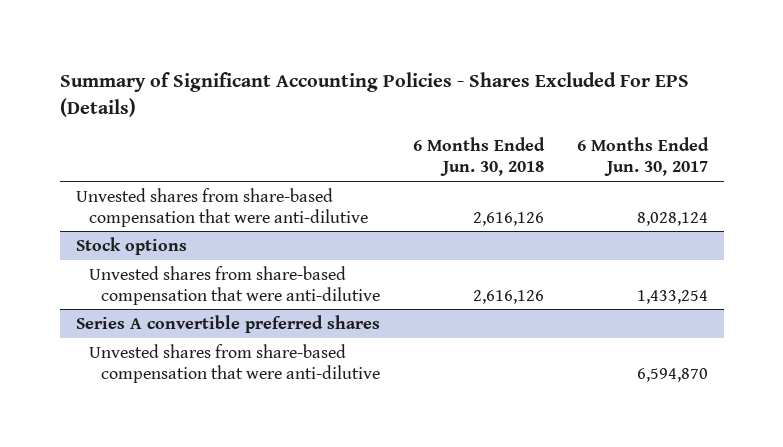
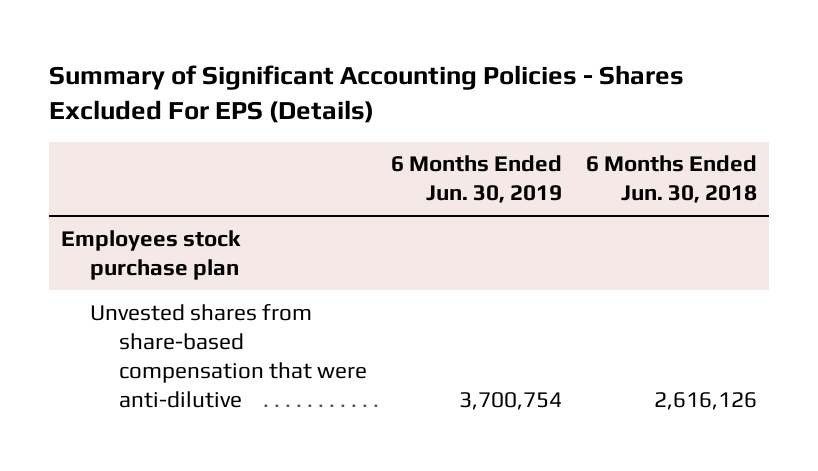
- | 6 Months Ended Jun. 30, 2018 | 6 Months Ended Jun. 30, 2017
+ | 6 Months Ended Jun. 30, 2019 | 6 Months Ended Jun. 30, 2018
- Unvested shares from share-based compensation that were anti-dilutive | 2,616,126 | 8,028,124
- Stock options
+ Employees stock purchase plan
- Series A convertible preferred shares
- Unvested shares from share-based compensation that were anti-dilutive | | 6,594,870

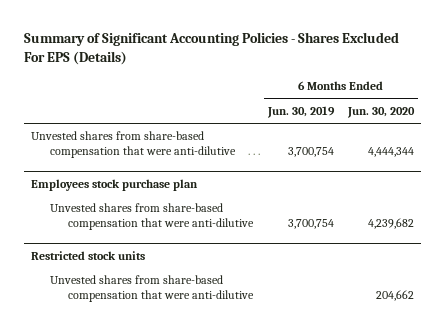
- | 6 Months Ended Jun. 30, 2019 | 6 Months Ended Jun. 30, 2018
+ | 6 Months Ended Jun. 30, 2019 | 6 Months Ended Jun. 30, 2020
+ Unvested shares from share-based compensation that were anti-dilutive | 3,700,754 | 4,444,344
+ Restricted stock units
+ Unvested shares from share-based compensation that were anti-dilutive | | 204,662

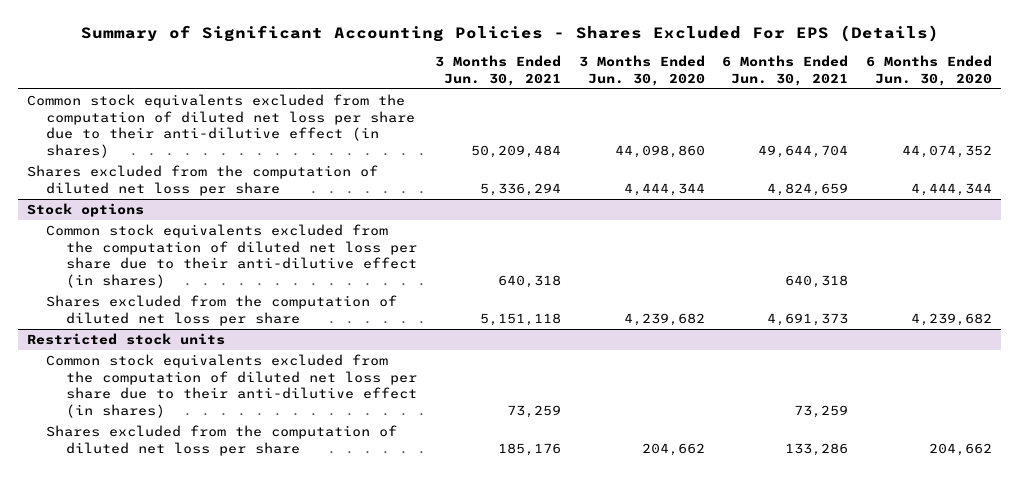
- | 6 Months Ended Jun. 30, 2019 | 6 Months Ended Jun. 30, 2020
+ | 3 Months Ended Jun. 30, 2021 | 3 Months Ended Jun. 30, 2020 | 6 Months Ended Jun. 30, 2021 | 6 Months Ended Jun. 30, 2020
- Unvested shares from share-based compensation that were anti-dilutive | 3,700,754 | 4,444,344
- Employees stock purchase plan
- Unvested shares from share-based compensation that were anti-dilutive | 3,700,754 | 4,239,682
+ Common stock equivalents excluded from the computation of diluted net loss per share due to their anti-dilutive effect (in shares) | 50,209,484 | 44,098,860 | 49,644,704 | 44,074,352
+ Shares excluded from the computation of diluted net loss per share | 5,336,294 | 4,444,344 | 4,824,659 | 4,444,344
+ Stock options
+ Common stock equivalents excluded from the computation of diluted net loss per share due to their anti-dilutive effect (in shares) | 640,318 | | 640,318 |
+ Shares excluded from the computation of diluted net loss per share | 5,151,118 | 4,239,682 | 4,691,373 | 4,239,682
@ Restricted stock units
- Unvested shares from share-based compensation that were anti-dilutive | | 204,662
+ Common stock equivalents excluded from the computation of diluted net loss per share due to their anti-dilutive effect (in shares) | 73,259 | | 73,259 |
+ Shares excluded from the computation of diluted net loss per share | 185,176 | 204,662 | 133,286 | 204,662

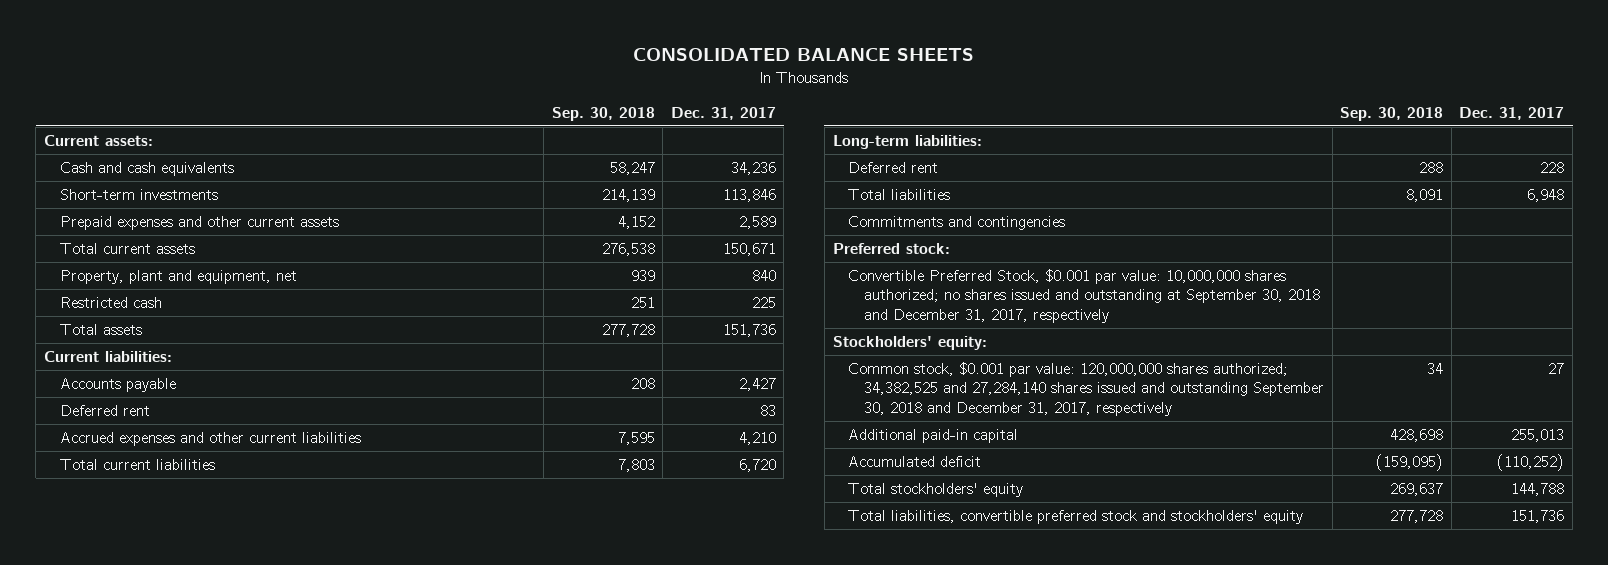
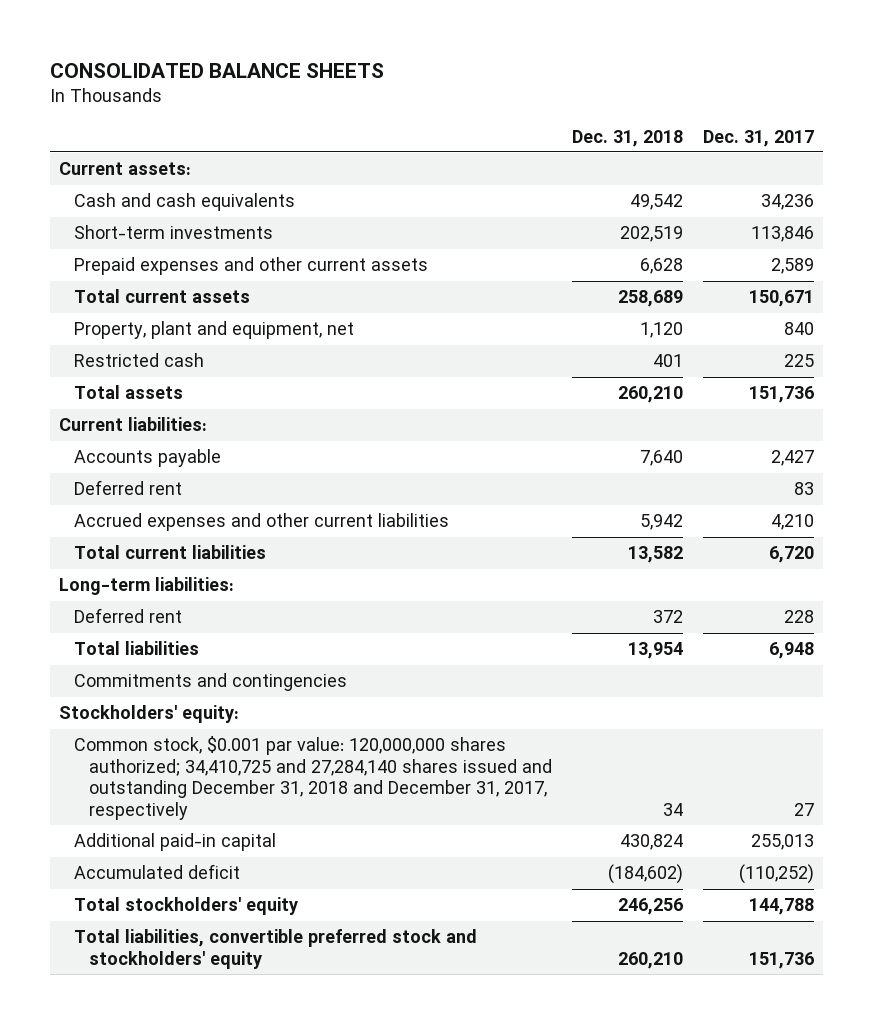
- | Sep. 30, 2018 | Dec. 31, 2017
+ | Dec. 31, 2018 | Dec. 31, 2017
- Preferred stock:
- Convertible Preferred Stock, $0.001 par value: 10,000,000 shares authorized; no shares issued and outstanding at September 30, 2018 and December 31, 2017, respectively
- Common stock, $0.001 par value: 120,000,000 shares authorized; 34,382,525 and 27,284,140 shares issued and outstanding September 30, 2018 and December 31, 2017, respectively | 34 | 27
+ Common stock, $0.001 par value: 120,000,000 shares authorized; 34,410,725 and 27,284,140 shares issued and outstanding December 31, 2018 and December 31, 2017, respectively | 34 | 27

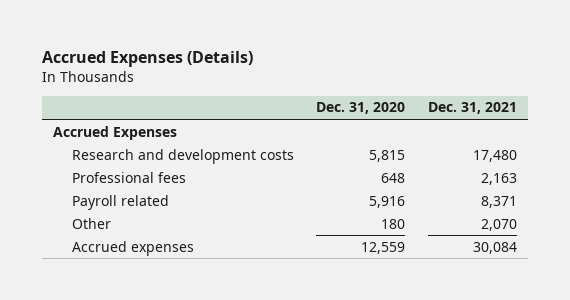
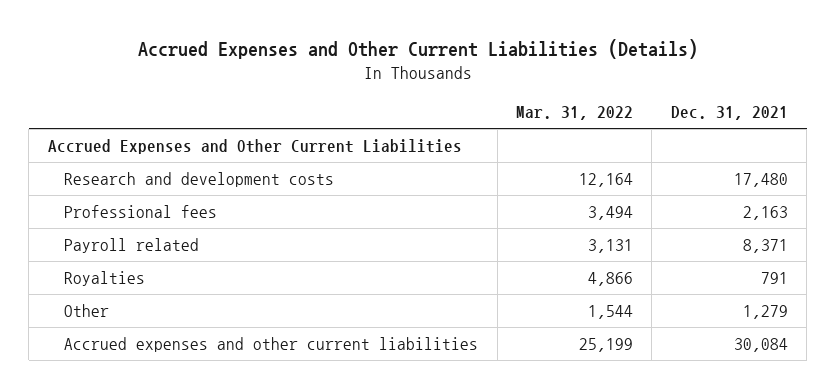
- Accrued Expenses (Details)
+ Accrued Expenses and Other Current Liabilities (Details)
- | Dec. 31, 2020 | Dec. 31, 2021
+ | Mar. 31, 2022 | Dec. 31, 2021
- Accrued Expenses
+ Accrued Expenses and Other Current Liabilities
- Other | 180 | 2,070
- Accrued expenses | 12,559 | 30,084
+ Royalties | 4,866 | 791
+ Other | 1,544 | 1,279
+ Accrued expenses and other current liabilities | 25,199 | 30,084

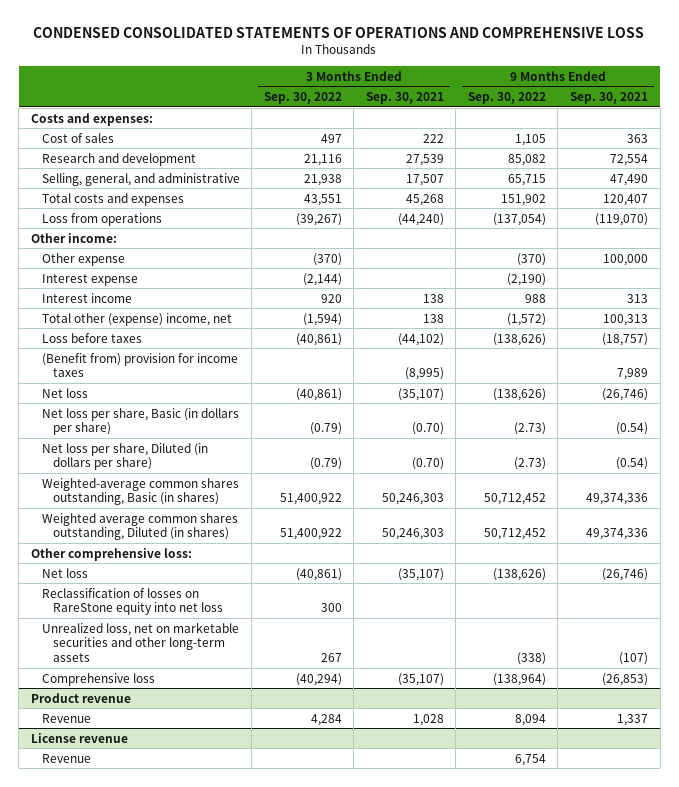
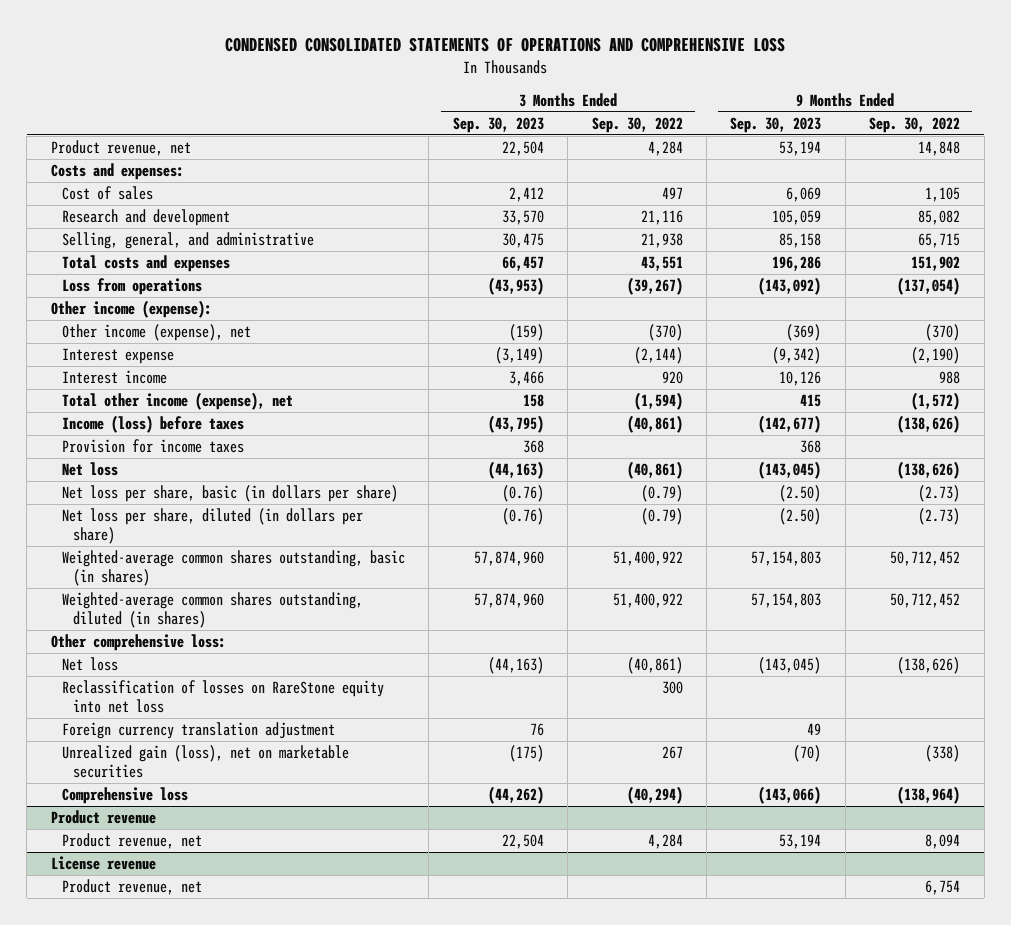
- | 3 Months Ended Sep. 30, 2022 | 3 Months Ended Sep. 30, 2021 | 9 Months Ended Sep. 30, 2022 | 9 Months Ended Sep. 30, 2021
+ | 3 Months Ended Sep. 30, 2023 | 3 Months Ended Sep. 30, 2022 | 9 Months Ended Sep. 30, 2023 | 9 Months Ended Sep. 30, 2022
+ Product revenue, net | 22,504 | 4,284 | 53,194 | 14,848
- Other income:
- Other expense | (370) | | (370) | 100,000
+ Other income (expense):
+ Other income (expense), net | (159) | (370) | (369) | (370)
- Total other (expense) income, net | (1,594) | 138 | (1,572) | 100,313
- Loss before taxes | (40,861) | (44,102) | (138,626) | (18,757)
- (Benefit from) provision for income taxes | | (8,995) | | 7,989
+ Total other income (expense), net | 158 | (1,594) | 415 | (1,572)
+ Income (loss) before taxes | (43,795) | (40,861) | (142,677) | (138,626)
+ Provision for income taxes | 368 | | 368 |
- Net loss per share, Basic (in dollars per share) | (0.79) | (0.70) | (2.73) | (0.54)
- Net loss per share, Diluted (in dollars per share) | (0.79) | (0.70) | (2.73) | (0.54)
- Weighted-average common shares outstanding, Basic (in shares) | 51,400,922 | 50,246,303 | 50,712,452 | 49,374,336
- Weighted average common shares outstanding, Diluted (in shares) | 51,400,922 | 50,246,303 | 50,712,452 | 49,374,336
+ Net loss per share, basic (in dollars per share) | (0.76) | (0.79) | (2.50) | (2.73)
+ Net loss per share, diluted (in dollars per share) | (0.76) | (0.79) | (2.50) | (2.73)
+ Weighted-average common shares outstanding, basic (in shares) | 57,874,960 | 51,400,922 | 57,154,803 | 50,712,452
+ Weighted-average common shares outstanding, diluted (in shares) | 57,874,960 | 51,400,922 | 57,154,803 | 50,712,452
- Unrealized loss, net on marketable securities and other long-term assets | 267 | | (338) | (107)
+ Foreign currency translation adjustment | 76 | | 49 |
+ Unrealized gain (loss), net on marketable securities | (175) | 267 | (70) | (338)
@ Product revenue
- Revenue | 4,284 | 1,028 | 8,094 | 1,337
+ Product revenue, net | 22,504 | 4,284 | 53,194 | 8,094
@ License revenue
- Revenue | | | 6,754 |
+ Product revenue, net | | | | 6,754

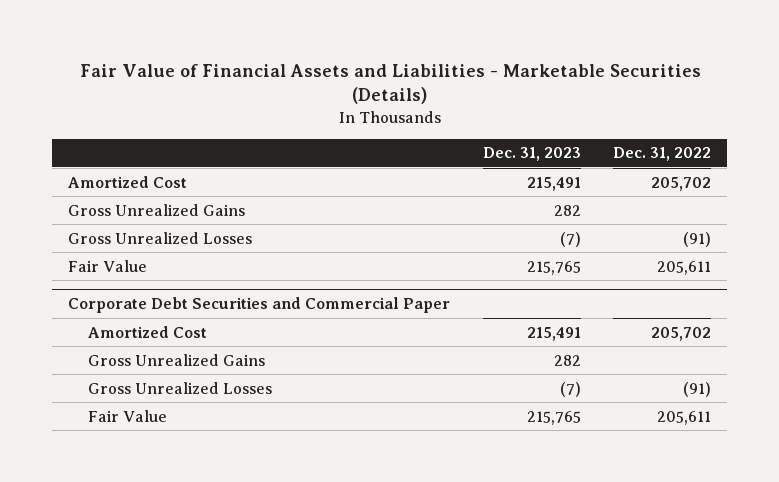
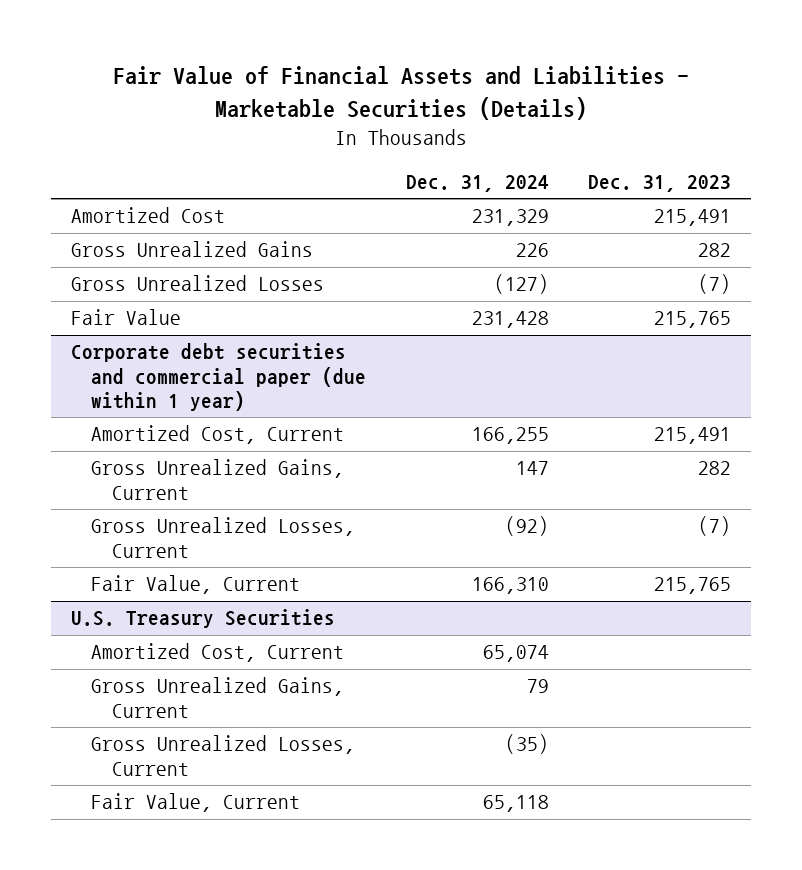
- | Dec. 31, 2023 | Dec. 31, 2022
+ | Dec. 31, 2024 | Dec. 31, 2023
- Corporate Debt Securities and Commercial Paper
- Amortized Cost | 215,491 | 205,702
- Gross Unrealized Gains | 282 |
- Gross Unrealized Losses | (7) | (91)
- Fair Value | 215,765 | 205,611
+ Corporate debt securities and commercial paper (due within 1 year)
+ Amortized Cost, Current | 166,255 | 215,491
+ Gross Unrealized Gains, Current | 147 | 282
+ Gross Unrealized Losses, Current | (92) | (7)
+ Fair Value, Current | 166,310 | 215,765
+ U.S. Treasury Securities
+ Amortized Cost, Current | 65,074 |
+ Gross Unrealized Gains, Current | 79 |
+ Gross Unrealized Losses, Current | (35) |
+ Fair Value, Current | 65,118 |

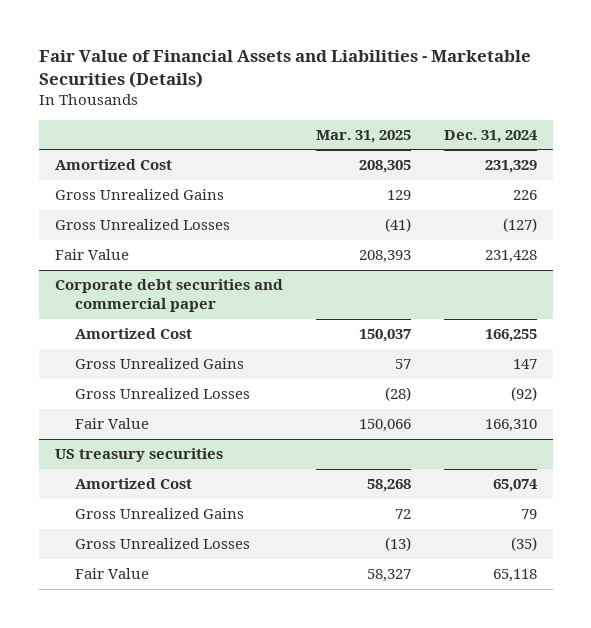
- | Dec. 31, 2024 | Dec. 31, 2023
+ | Mar. 31, 2025 | Dec. 31, 2024
- Corporate debt securities and commercial paper (due within 1 year)
- Amortized Cost, Current | 166,255 | 215,491
- Gross Unrealized Gains, Current | 147 | 282
- Gross Unrealized Losses, Current | (92) | (7)
- Fair Value, Current | 166,310 | 215,765
- U.S. Treasury Securities
- Amortized Cost, Current | 65,074 |
- Gross Unrealized Gains, Current | 79 |
- Gross Unrealized Losses, Current | (35) |
- Fair Value, Current | 65,118 |
+ Corporate debt securities and commercial paper
+ Amortized Cost | 150,037 | 166,255
+ Gross Unrealized Gains | 57 | 147
+ Gross Unrealized Losses | (28) | (92)
+ Fair Value | 150,066 | 166,310
+ US treasury securities
+ Amortized Cost | 58,268 | 65,074
+ Gross Unrealized Gains | 72 | 79
+ Gross Unrealized Losses | (13) | (35)
+ Fair Value | 58,327 | 65,118

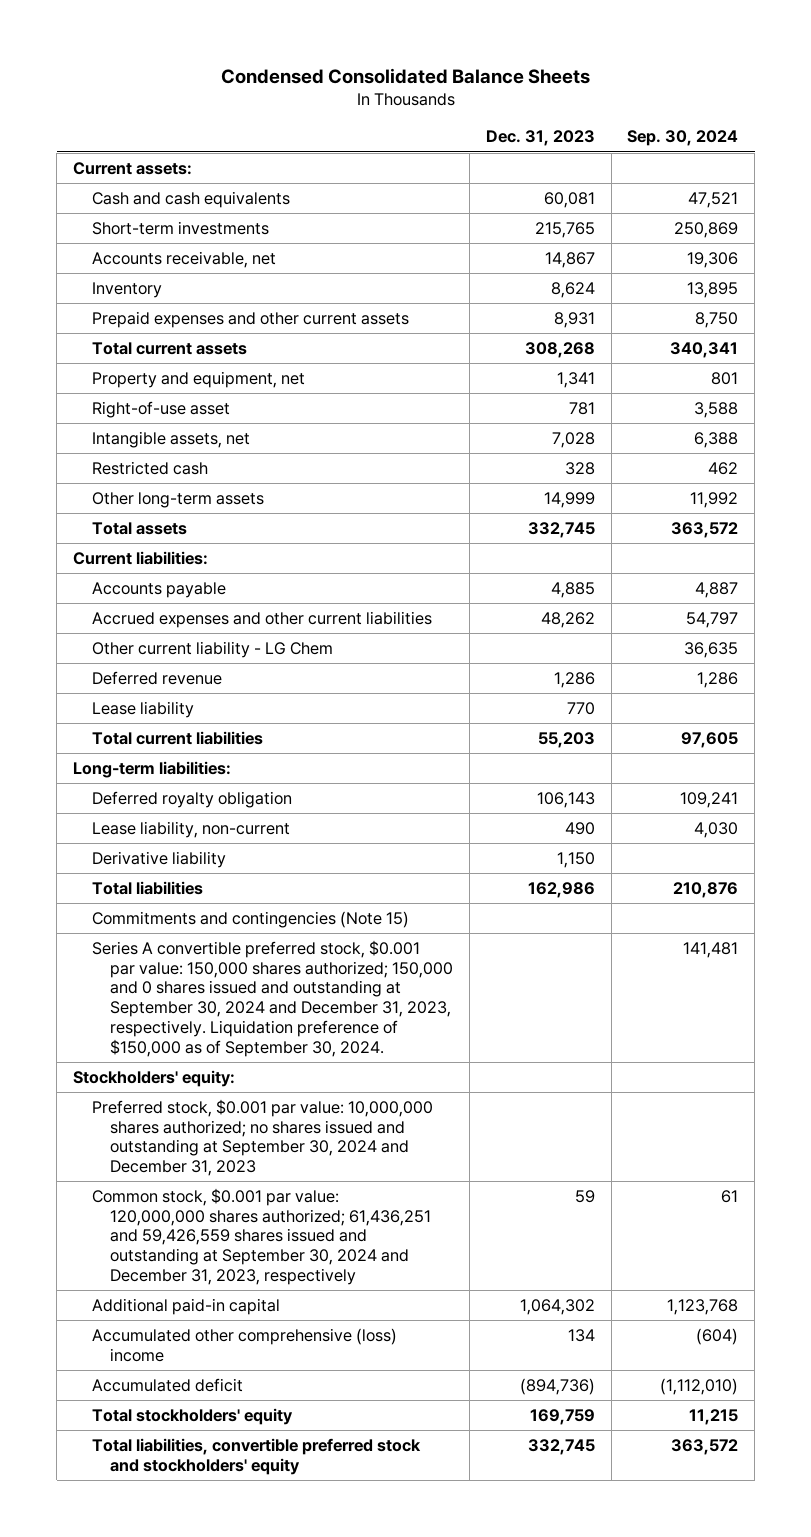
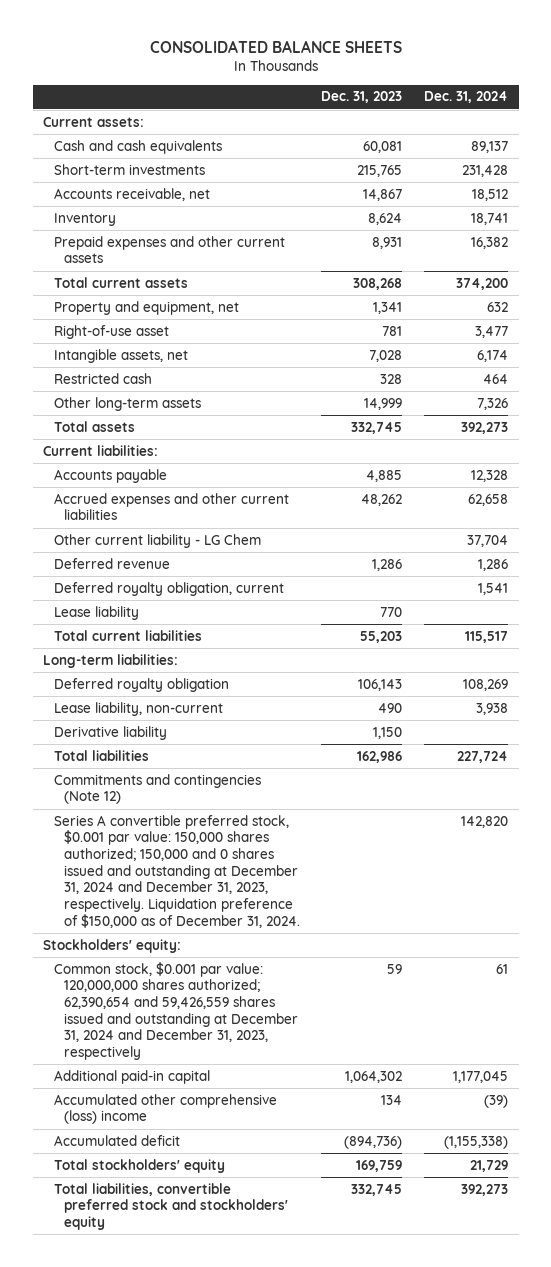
- Condensed Consolidated Balance Sheets
+ CONSOLIDATED BALANCE SHEETS
- | Dec. 31, 2023 | Sep. 30, 2024
+ | Dec. 31, 2023 | Dec. 31, 2024
+ Deferred royalty obligation, current | | 1,541
- Commitments and contingencies (Note 15)
- Series A convertible preferred stock, $0.001 par value: 150,000 shares authorized; 150,000 and 0 shares issued and outstanding at September 30, 2024 and December 31, 2023, respectively. Liquidation preference of $150,000 as of September 30, 2024. | | 141,481
+ Commitments and contingencies (Note 12)
+ Series A convertible preferred stock, $0.001 par value: 150,000 shares authorized; 150,000 and 0 shares issued and outstanding at December 31, 2024 and December 31, 2023, respectively. Liquidation preference of $150,000 as of December 31, 2024. | | 142,820
- Preferred stock, $0.001 par value: 10,000,000 shares authorized; no shares issued and outstanding at September 30, 2024 and December 31, 2023
- Common stock, $0.001 par value: 120,000,000 shares authorized; 61,436,251 and 59,426,559 shares issued and outstanding at September 30, 2024 and December 31, 2023, respectively | 59 | 61
+ Common stock, $0.001 par value: 120,000,000 shares authorized; 62,390,654 and 59,426,559 shares issued and outstanding at December 31, 2024 and December 31, 2023, respectively | 59 | 61

